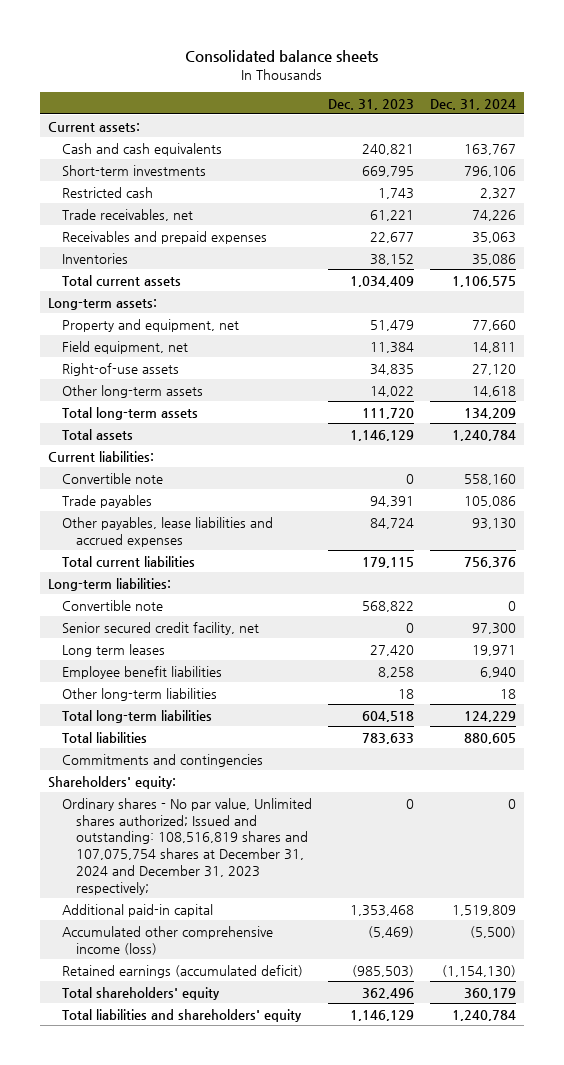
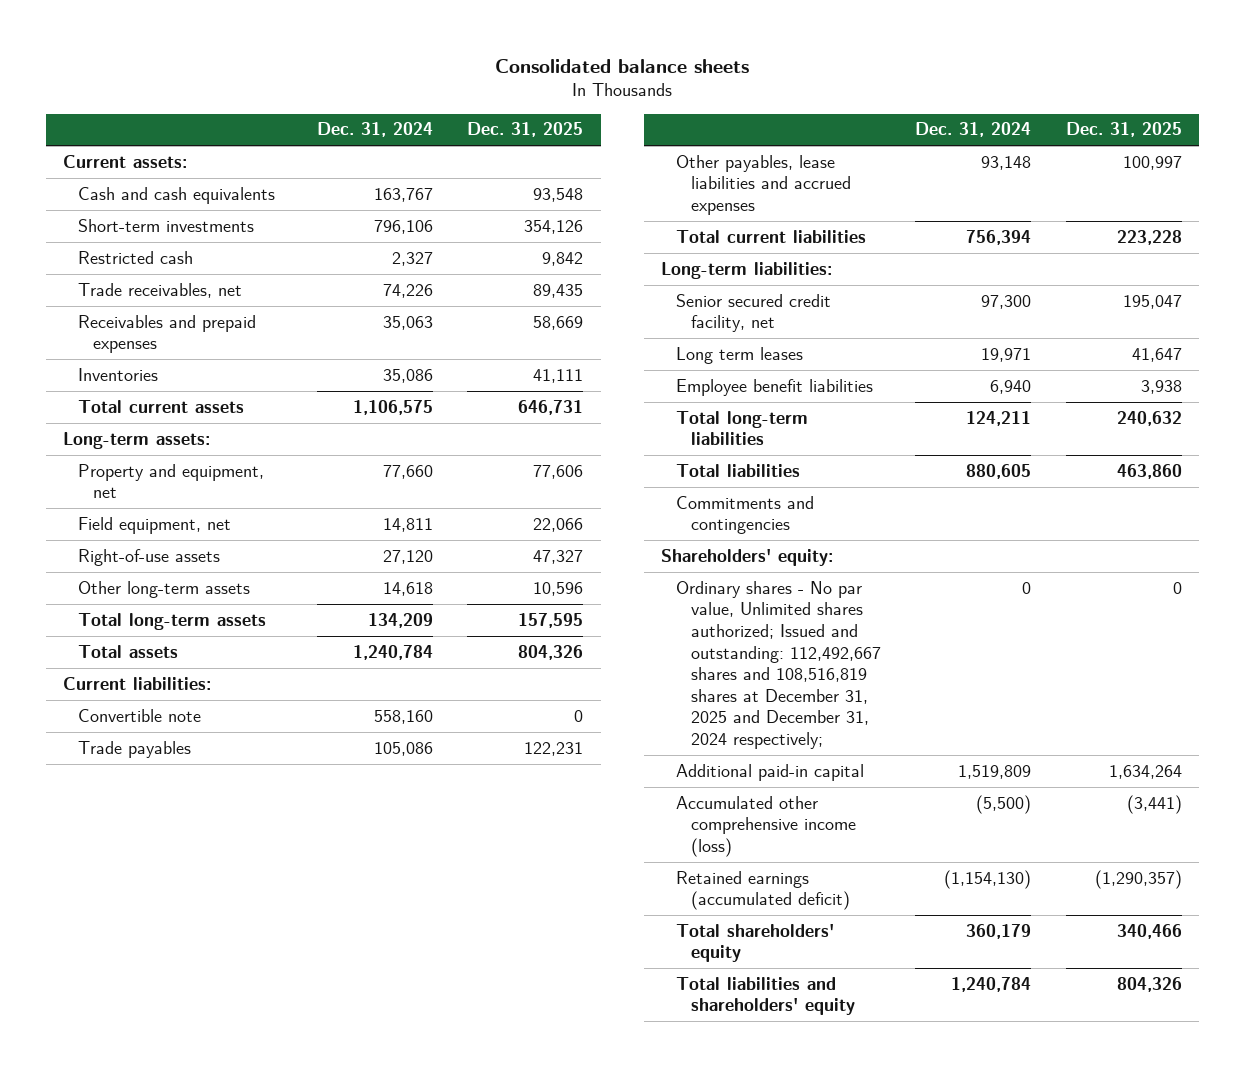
- | Dec. 31, 2023 | Dec. 31, 2024
+ | Dec. 31, 2024 | Dec. 31, 2025
- Other payables, lease liabilities and accrued expenses | 84,724 | 93,130
- Total current liabilities | 179,115 | 756,376
+ Other payables, lease liabilities and accrued expenses | 93,148 | 100,997
+ Total current liabilities | 756,394 | 223,228
- Convertible note | 568,822 | 0
- Other long-term liabilities | 18 | 18
- Total long-term liabilities | 604,518 | 124,229
+ Total long-term liabilities | 124,211 | 240,632
- Ordinary shares - No par value, Unlimited shares authorized; Issued and outstanding: 108,516,819 shares and 107,075,754 shares at December 31, 2024 and December 31, 2023 respectively; | 0 | 0
+ Ordinary shares - No par value, Unlimited shares authorized; Issued and outstanding: 112,492,667 shares and 108,516,819 shares at December 31, 2025 and December 31, 2024 respectively; | 0 | 0

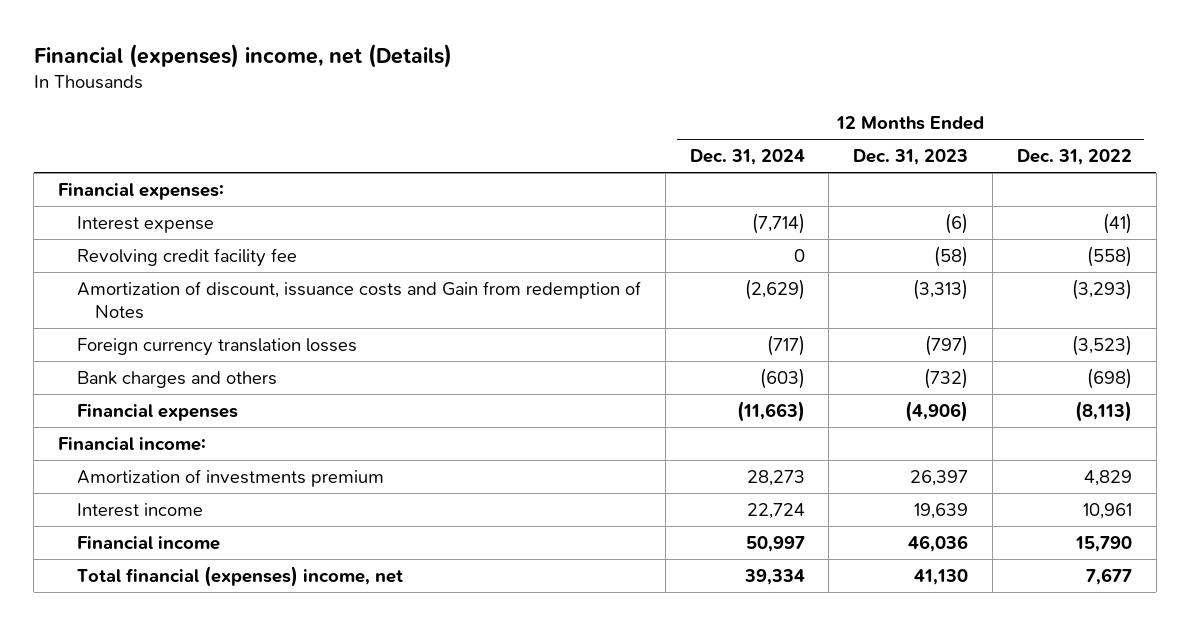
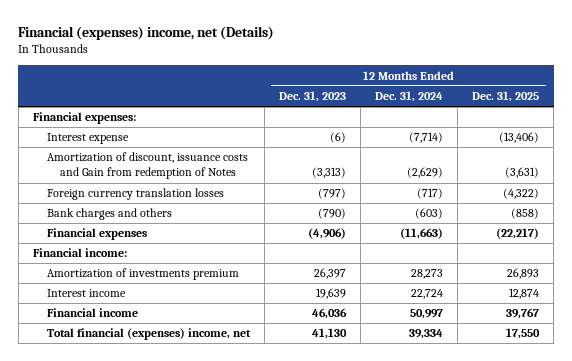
- | 12 Months Ended Dec. 31, 2024 | 12 Months Ended Dec. 31, 2023 | 12 Months Ended Dec. 31, 2022
+ | 12 Months Ended Dec. 31, 2023 | 12 Months Ended Dec. 31, 2024 | 12 Months Ended Dec. 31, 2025
- Revolving credit facility fee | 0 | (58) | (558)
- Bank charges and others | (603) | (732) | (698)
+ Bank charges and others | (790) | (603) | (858)

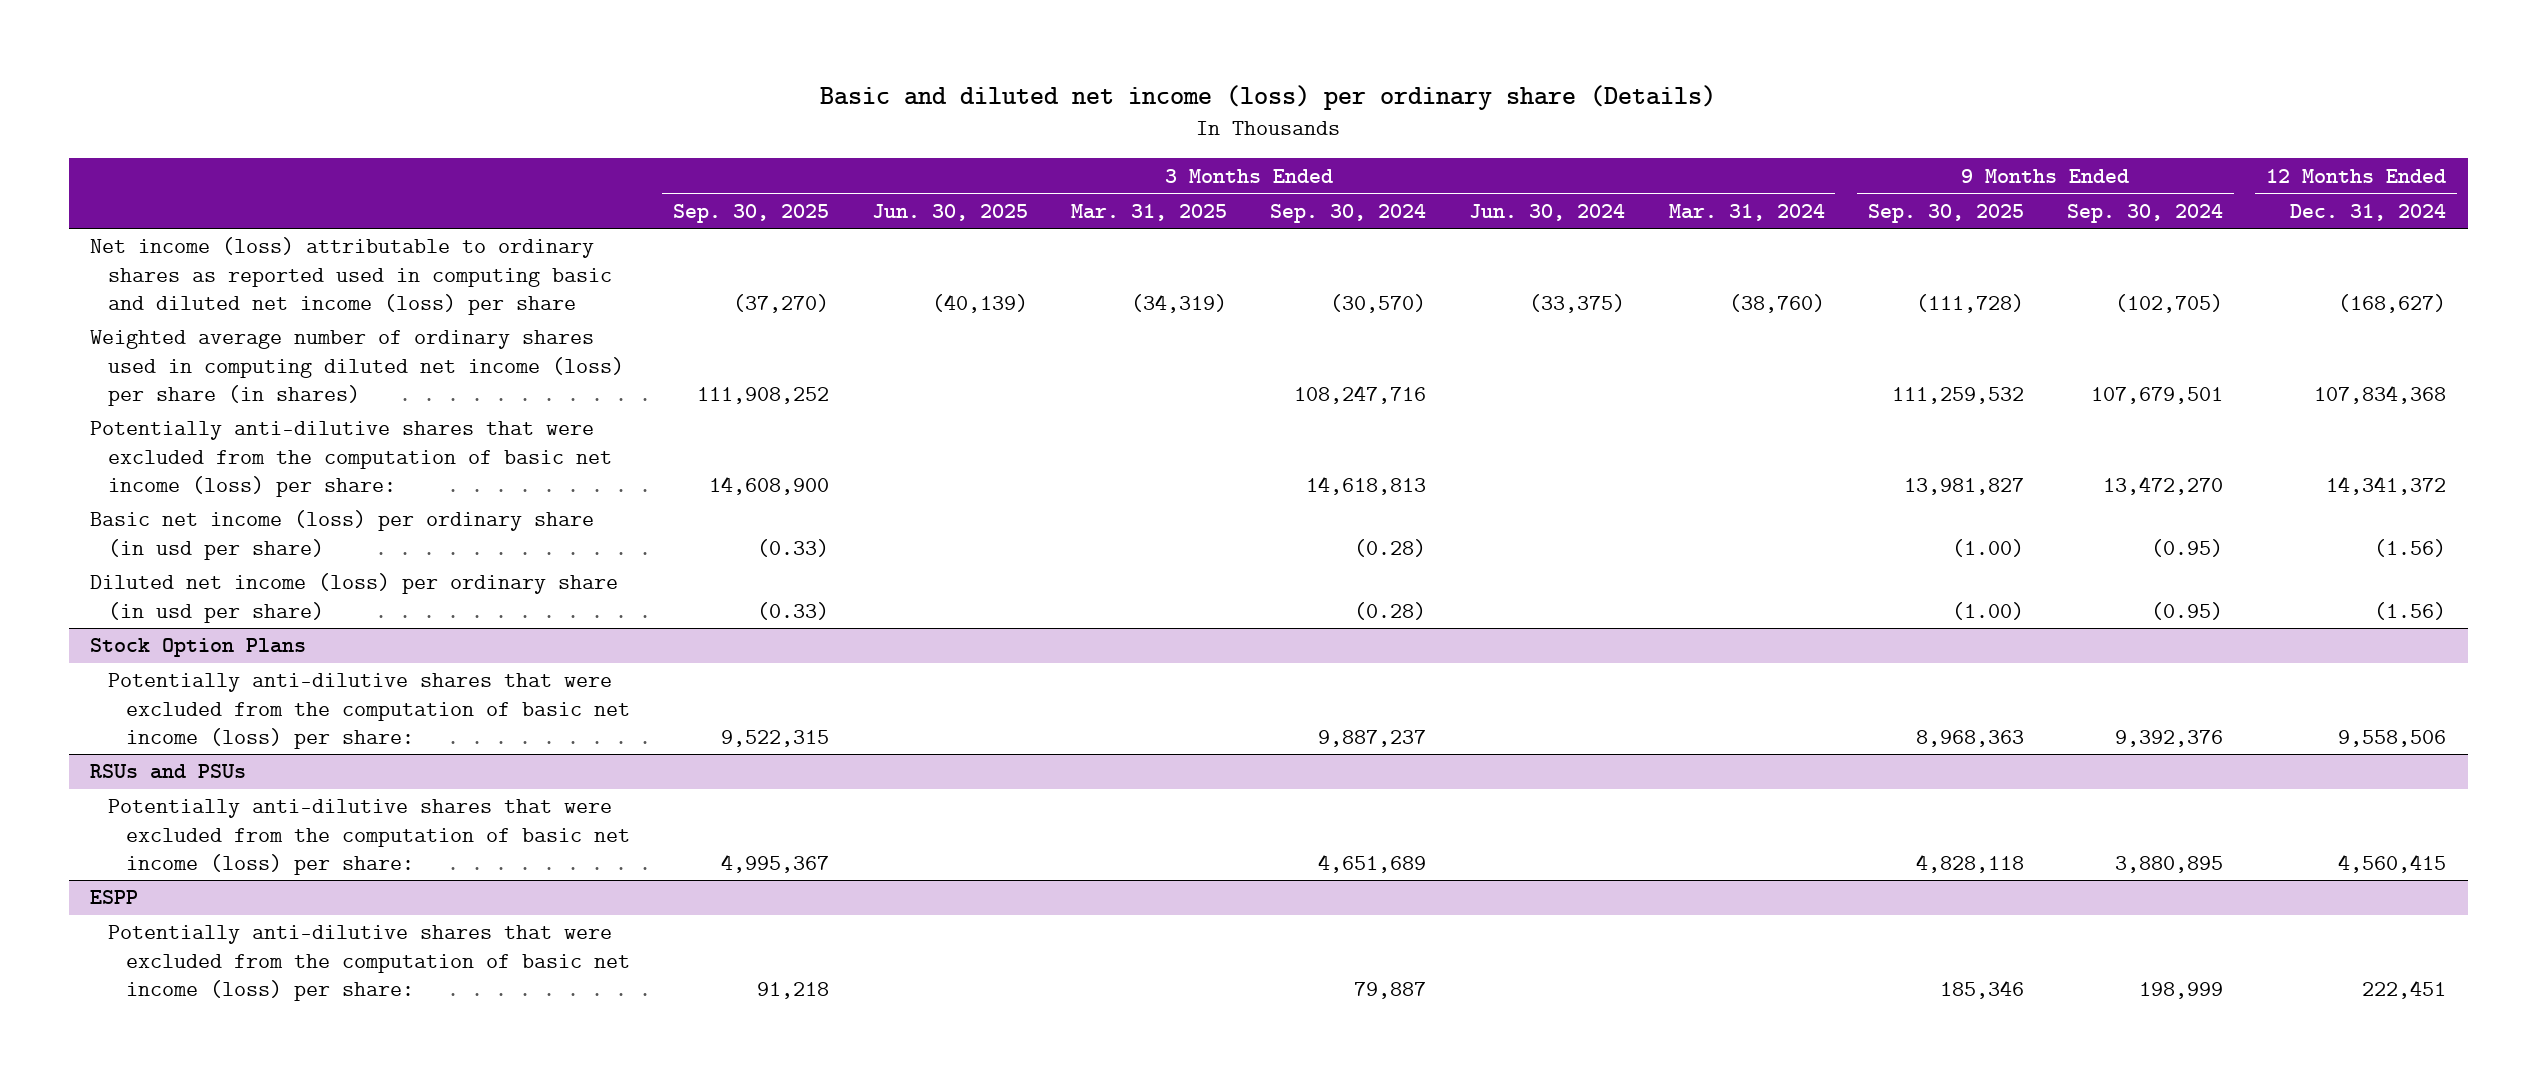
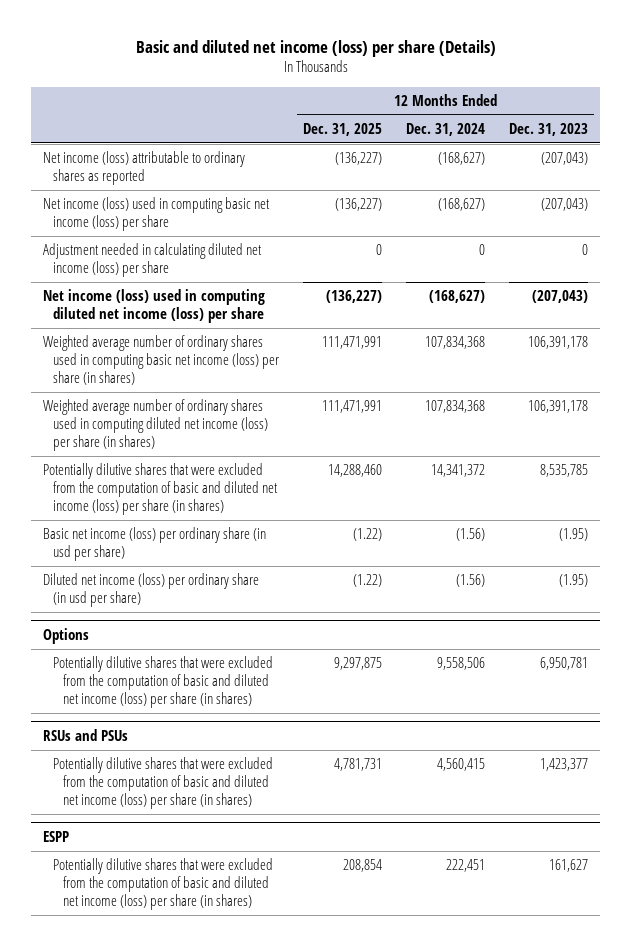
- Basic and diluted net income (loss) per ordinary share (Details)
+ Basic and diluted net income (loss) per share (Details)
- | 3 Months Ended Sep. 30, 2025 | 3 Months Ended Jun. 30, 2025 | 3 Months Ended Mar. 31, 2025 | 3 Months Ended Sep. 30, 2024 | 3 Months Ended Jun. 30, 2024 | 3 Months Ended Mar. 31, 2024 | 9 Months Ended Sep. 30, 2025 | 9 Months Ended Sep. 30, 2024 | 12 Months Ended Dec. 31, 2024
+ | 12 Months Ended Dec. 31, 2025 | 12 Months Ended Dec. 31, 2024 | 12 Months Ended Dec. 31, 2023
- Net income (loss) attributable to ordinary shares as reported used in computing basic and diluted net income (loss) per share | (37,270) | (40,139) | (34,319) | (30,570) | (33,375) | (38,760) | (111,728) | (102,705) | (168,627)
+ Net income (loss) attributable to ordinary shares as reported | (136,227) | (168,627) | (207,043)
+ Net income (loss) used in computing basic net income (loss) per share | (136,227) | (168,627) | (207,043)
+ Adjustment needed in calculating diluted net income (loss) per share | 0 | 0 | 0
+ Net income (loss) used in computing diluted net income (loss) per share | (136,227) | (168,627) | (207,043)
+ Weighted average number of ordinary shares used in computing basic net income (loss) per share (in shares) | 111,471,991 | 107,834,368 | 106,391,178
- Potentially anti-dilutive shares that were excluded from the computation of basic net income (loss) per share: | 14,608,900 | | | 14,618,813 | | | 13,981,827 | 13,472,270 | 14,341,372
+ Potentially dilutive shares that were excluded from the computation of basic and diluted net income (loss) per share (in shares) | 14,288,460 | 14,341,372 | 8,535,785
- Stock Option Plans
- Potentially anti-dilutive shares that were excluded from the computation of basic net income (loss) per share: | 9,522,315 | | | 9,887,237 | | | 8,968,363 | 9,392,376 | 9,558,506
+ Options
+ Potentially dilutive shares that were excluded from the computation of basic and diluted net income (loss) per share (in shares) | 9,297,875 | 9,558,506 | 6,950,781
@ RSUs and PSUs
- Potentially anti-dilutive shares that were excluded from the computation of basic net income (loss) per share: | 4,995,367 | | | 4,651,689 | | | 4,828,118 | 3,880,895 | 4,560,415
+ Potentially dilutive shares that were excluded from the computation of basic and diluted net income (loss) per share (in shares) | 4,781,731 | 4,560,415 | 1,423,377
@ ESPP
- Potentially anti-dilutive shares that were excluded from the computation of basic net income (loss) per share: | 91,218 | | | 79,887 | | | 185,346 | 198,999 | 222,451
+ Potentially dilutive shares that were excluded from the computation of basic and diluted net income (loss) per share (in shares) | 208,854 | 222,451 | 161,627

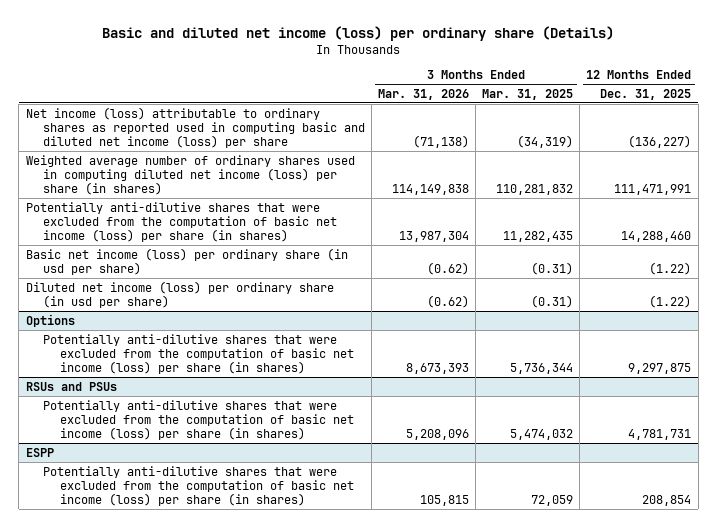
- Basic and diluted net income (loss) per share (Details)
+ Basic and diluted net income (loss) per ordinary share (Details)
- | 12 Months Ended Dec. 31, 2025 | 12 Months Ended Dec. 31, 2024 | 12 Months Ended Dec. 31, 2023
+ | 3 Months Ended Mar. 31, 2026 | 3 Months Ended Mar. 31, 2025 | 12 Months Ended Dec. 31, 2025
- Net income (loss) attributable to ordinary shares as reported | (136,227) | (168,627) | (207,043)
- Net income (loss) used in computing basic net income (loss) per share | (136,227) | (168,627) | (207,043)
- Adjustment needed in calculating diluted net income (loss) per share | 0 | 0 | 0
- Net income (loss) used in computing diluted net income (loss) per share | (136,227) | (168,627) | (207,043)
- Weighted average number of ordinary shares used in computing basic net income (loss) per share (in shares) | 111,471,991 | 107,834,368 | 106,391,178
+ Net income (loss) attributable to ordinary shares as reported used in computing basic and diluted net income (loss) per share | (71,138) | (34,319) | (136,227)
- Potentially dilutive shares that were excluded from the computation of basic and diluted net income (loss) per share (in shares) | 14,288,460 | 14,341,372 | 8,535,785
+ Potentially anti-dilutive shares that were excluded from the computation of basic net income (loss) per share (in shares) | 13,987,304 | 11,282,435 | 14,288,460
@ Options
- Potentially dilutive shares that were excluded from the computation of basic and diluted net income (loss) per share (in shares) | 9,297,875 | 9,558,506 | 6,950,781
+ Potentially anti-dilutive shares that were excluded from the computation of basic net income (loss) per share (in shares) | 8,673,393 | 5,736,344 | 9,297,875
@ RSUs and PSUs
- Potentially dilutive shares that were excluded from the computation of basic and diluted net income (loss) per share (in shares) | 4,781,731 | 4,560,415 | 1,423,377
+ Potentially anti-dilutive shares that were excluded from the computation of basic net income (loss) per share (in shares) | 5,208,096 | 5,474,032 | 4,781,731
@ ESPP
- Potentially dilutive shares that were excluded from the computation of basic and diluted net income (loss) per share (in shares) | 208,854 | 222,451 | 161,627
+ Potentially anti-dilutive shares that were excluded from the computation of basic net income (loss) per share (in shares) | 105,815 | 72,059 | 208,854

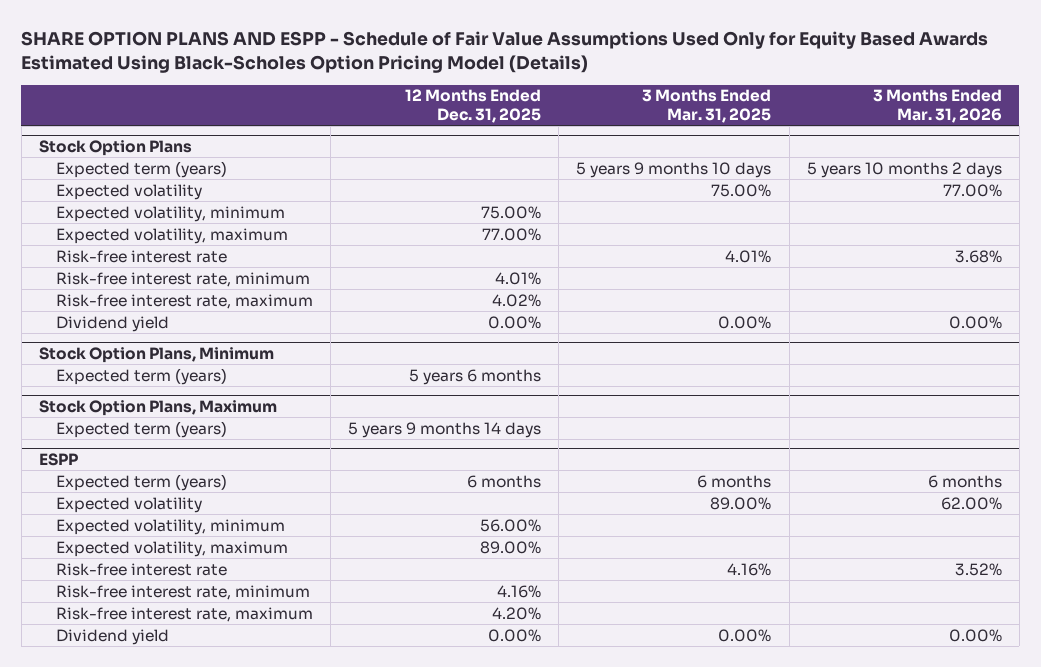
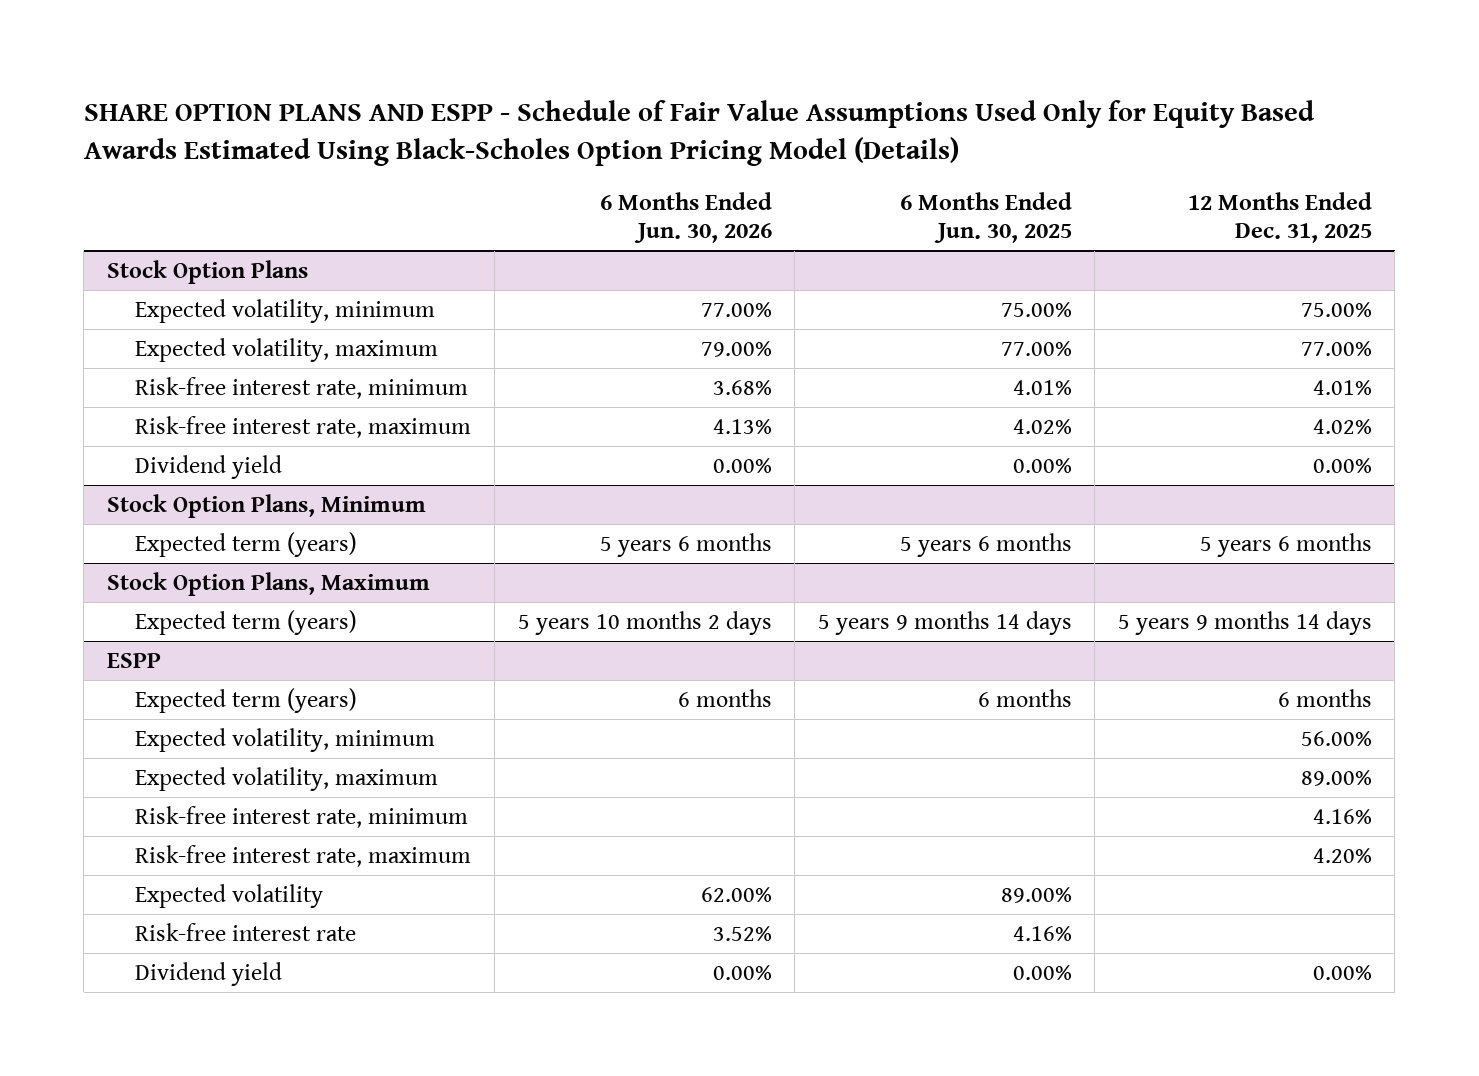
- | 12 Months Ended Dec. 31, 2025 | 3 Months Ended Mar. 31, 2025 | 3 Months Ended Mar. 31, 2026
+ | 6 Months Ended Jun. 30, 2026 | 6 Months Ended Jun. 30, 2025 | 12 Months Ended Dec. 31, 2025
@ Stock Option Plans
- Expected term (years) | | 5 years 9 months 10 days | 5 years 10 months 2 days
- Expected volatility | | 75.00% | 77.00%
- Risk-free interest rate | | 4.01% | 3.68%
@ ESPP
moved down: Expected volatility | 62.00% | 89.00% |
moved down: Risk-free interest rate | 3.52% | 4.16% |

